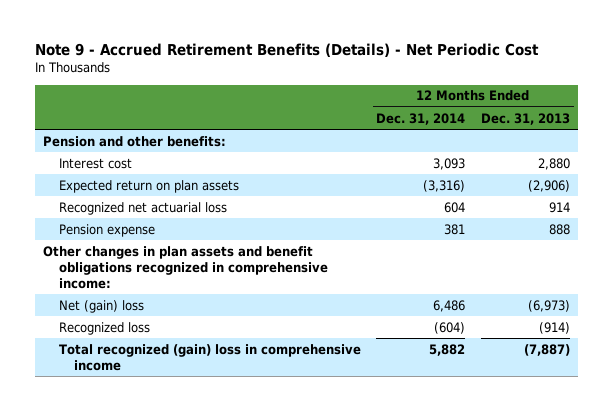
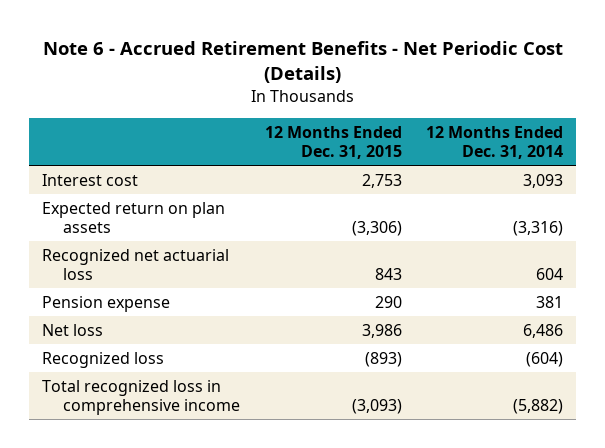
- Note 9 - Accrued Retirement Benefits (Details) - Net Periodic Cost
+ Note 6 - Accrued Retirement Benefits - Net Periodic Cost (Details)
- | 12 Months Ended Dec. 31, 2014 | 12 Months Ended Dec. 31, 2013
+ | 12 Months Ended Dec. 31, 2015 | 12 Months Ended Dec. 31, 2014
- Pension and other benefits:
- Other changes in plan assets and benefit obligations recognized in comprehensive income:
- Net (gain) loss | 6,486 | (6,973)
+ Net loss | 3,986 | 6,486
- Total recognized (gain) loss in comprehensive income | 5,882 | (7,887)
+ Total recognized loss in comprehensive income | (3,093) | (5,882)

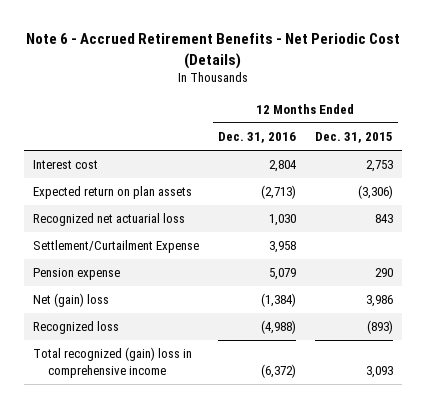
- | 12 Months Ended Dec. 31, 2015 | 12 Months Ended Dec. 31, 2014
+ | 12 Months Ended Dec. 31, 2016 | 12 Months Ended Dec. 31, 2015
+ Settlement/Curtailment Expense | 3,958 |
- Net loss | 3,986 | 6,486
+ Net (gain) loss | (1,384) | 3,986
- Total recognized loss in comprehensive income | (3,093) | (5,882)
+ Total recognized (gain) loss in comprehensive income | (6,372) | 3,093

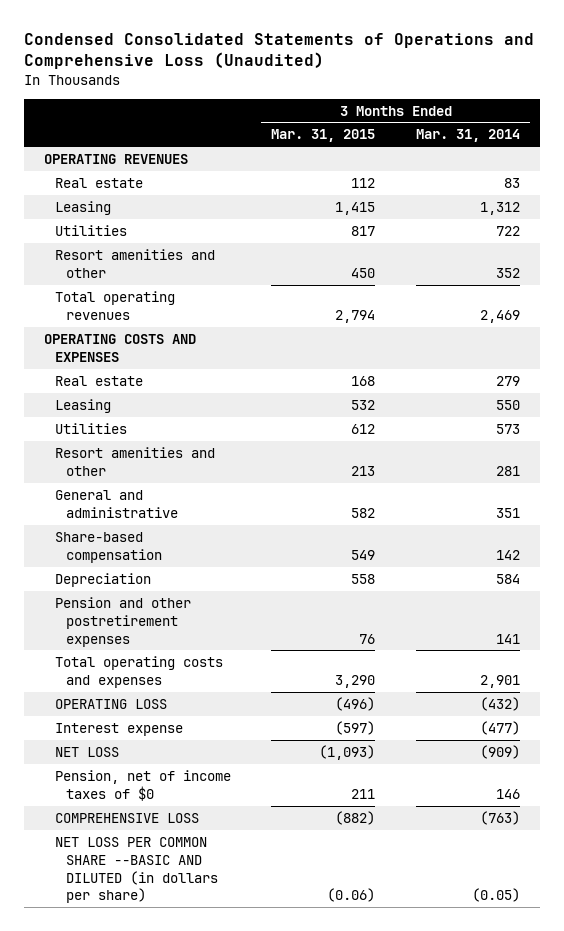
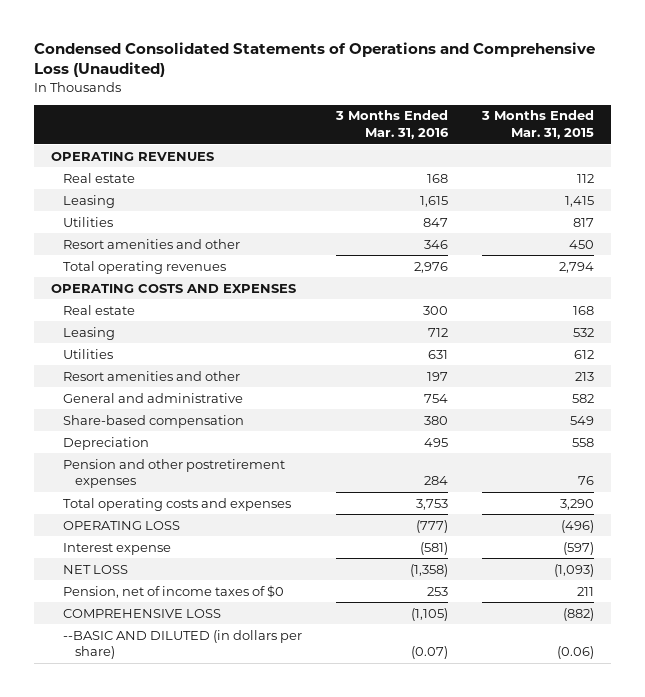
- | 3 Months Ended Mar. 31, 2015 | 3 Months Ended Mar. 31, 2014
+ | 3 Months Ended Mar. 31, 2016 | 3 Months Ended Mar. 31, 2015
- NET LOSS PER COMMON SHARE --BASIC AND DILUTED (in dollars per share) | (0.06) | (0.05)
+ --BASIC AND DILUTED (in dollars per share) | (0.07) | (0.06)

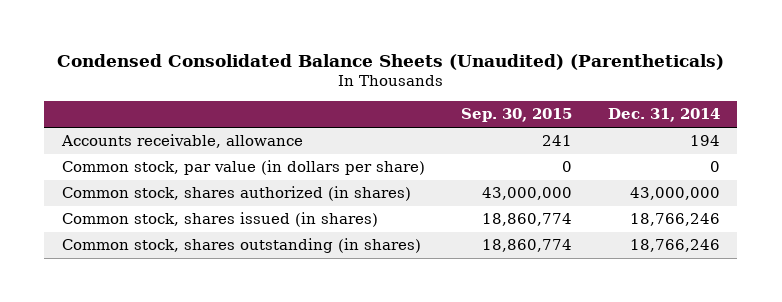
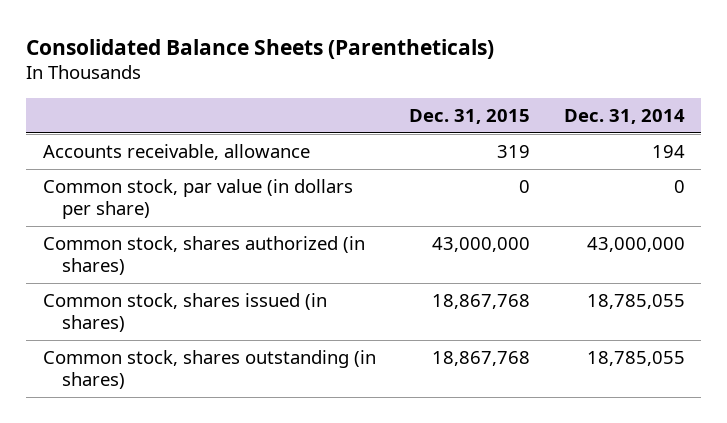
- Condensed Consolidated Balance Sheets (Unaudited) (Parentheticals)
+ Consolidated Balance Sheets (Parentheticals)
- | Sep. 30, 2015 | Dec. 31, 2014
+ | Dec. 31, 2015 | Dec. 31, 2014
- Common stock, shares issued (in shares) | 18,860,774 | 18,766,246
- Common stock, shares outstanding (in shares) | 18,860,774 | 18,766,246
+ Common stock, shares issued (in shares) | 18,867,768 | 18,785,055
+ Common stock, shares outstanding (in shares) | 18,867,768 | 18,785,055

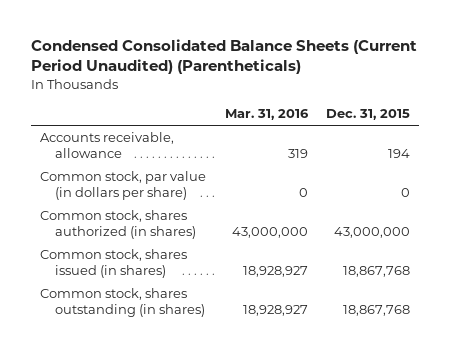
- Consolidated Balance Sheets (Parentheticals)
+ Condensed Consolidated Balance Sheets (Current Period Unaudited) (Parentheticals)
- | Dec. 31, 2015 | Dec. 31, 2014
+ | Mar. 31, 2016 | Dec. 31, 2015
- Accounts receivable, allowance | 319 | 194
+ Accounts receivable, allowance | 319 | 194

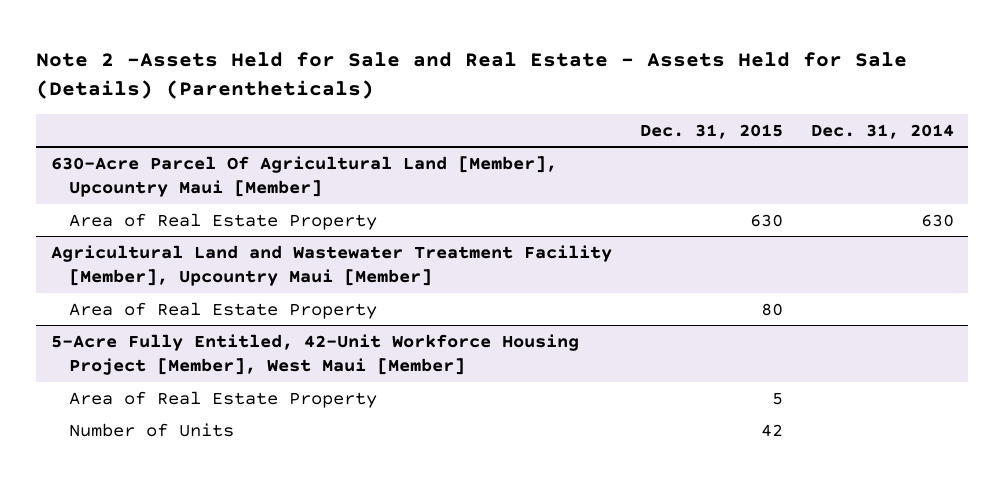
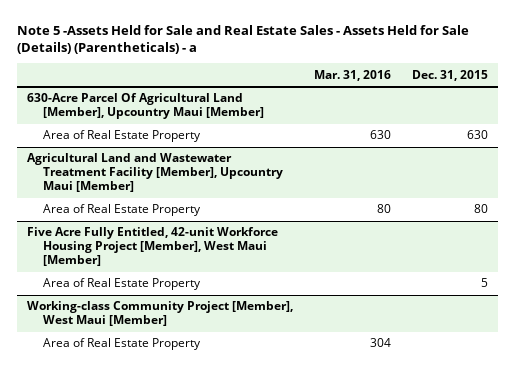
- Note 2 -Assets Held for Sale and Real Estate - Assets Held for Sale (Details) (Parentheticals)
+ Note 5 -Assets Held for Sale and Real Estate Sales - Assets Held for Sale (Details) (Parentheticals) - a
- | Dec. 31, 2015 | Dec. 31, 2014
+ | Mar. 31, 2016 | Dec. 31, 2015
- 5-Acre Fully Entitled, 42-Unit Workforce Housing Project [Member], West Maui [Member]
+ Five Acre Fully Entitled, 42-unit Workforce Housing Project [Member], West Maui [Member]
- Number of Units | 42 |
+ Working-class Community Project [Member], West Maui [Member]
+ Area of Real Estate Property | 304 |

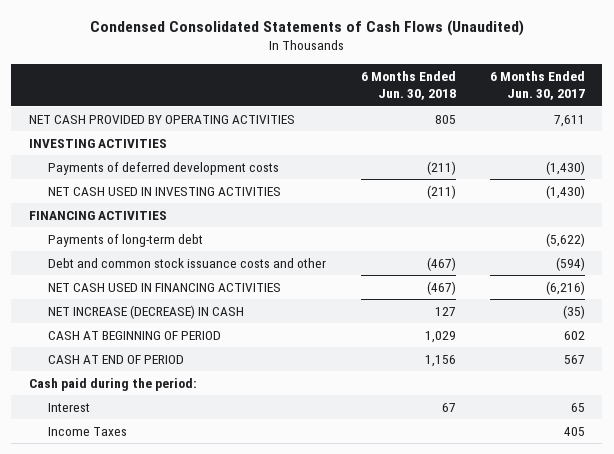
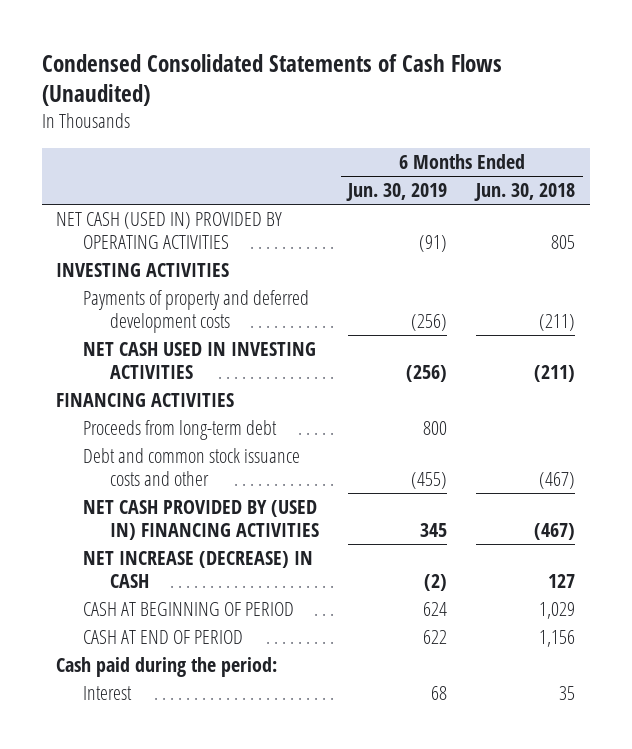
- | 6 Months Ended Jun. 30, 2018 | 6 Months Ended Jun. 30, 2017
+ | 6 Months Ended Jun. 30, 2019 | 6 Months Ended Jun. 30, 2018
- NET CASH PROVIDED BY OPERATING ACTIVITIES | 805 | 7,611
+ NET CASH (USED IN) PROVIDED BY OPERATING ACTIVITIES | (91) | 805
- Payments of deferred development costs | (211) | (1,430)
+ Payments of property and deferred development costs | (256) | (211)
- Payments of long-term debt | | (5,622)
+ Proceeds from long-term debt | 800 |
- NET CASH USED IN FINANCING ACTIVITIES | (467) | (6,216)
+ NET CASH PROVIDED BY (USED IN) FINANCING ACTIVITIES | 345 | (467)
- Interest | 67 | 65
- Income Taxes | | 405
+ Interest | 68 | 35

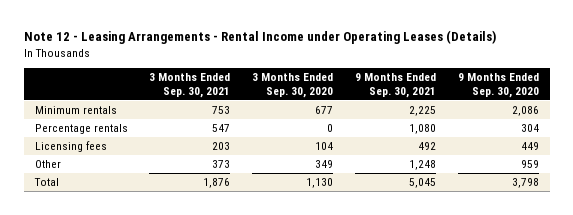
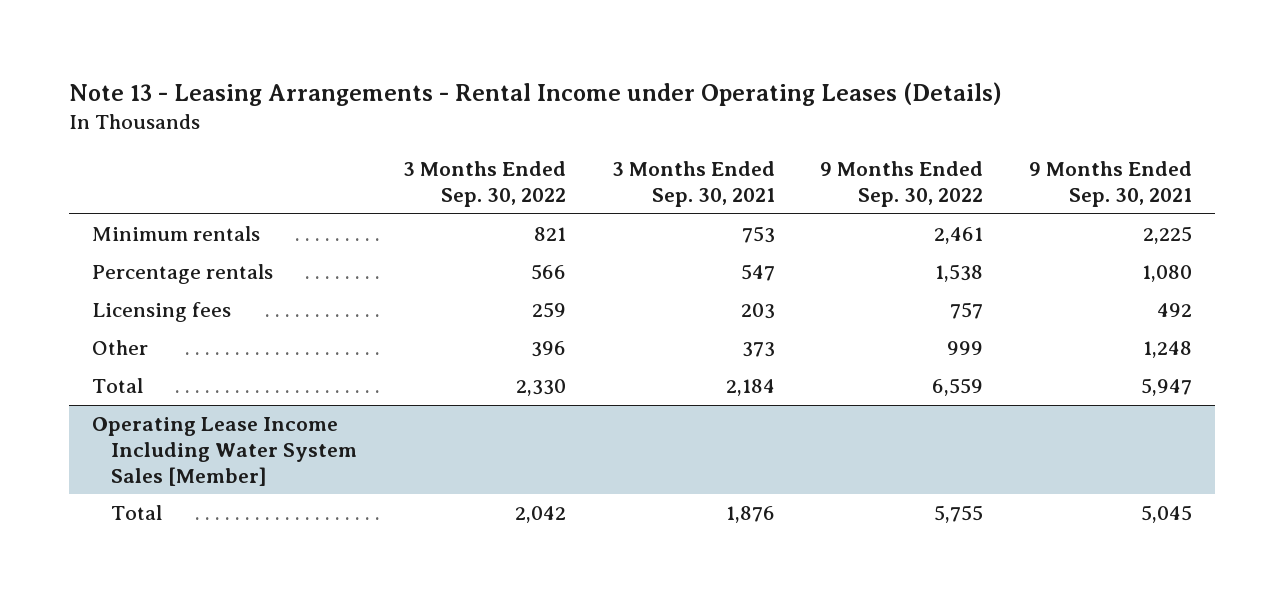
- Note 12 - Leasing Arrangements - Rental Income under Operating Leases (Details)
+ Note 13 - Leasing Arrangements - Rental Income under Operating Leases (Details)
- | 3 Months Ended Sep. 30, 2021 | 3 Months Ended Sep. 30, 2020 | 9 Months Ended Sep. 30, 2021 | 9 Months Ended Sep. 30, 2020
+ | 3 Months Ended Sep. 30, 2022 | 3 Months Ended Sep. 30, 2021 | 9 Months Ended Sep. 30, 2022 | 9 Months Ended Sep. 30, 2021
+ Total | 2,330 | 2,184 | 6,559 | 5,947
+ Operating Lease Income Including Water System Sales [Member]

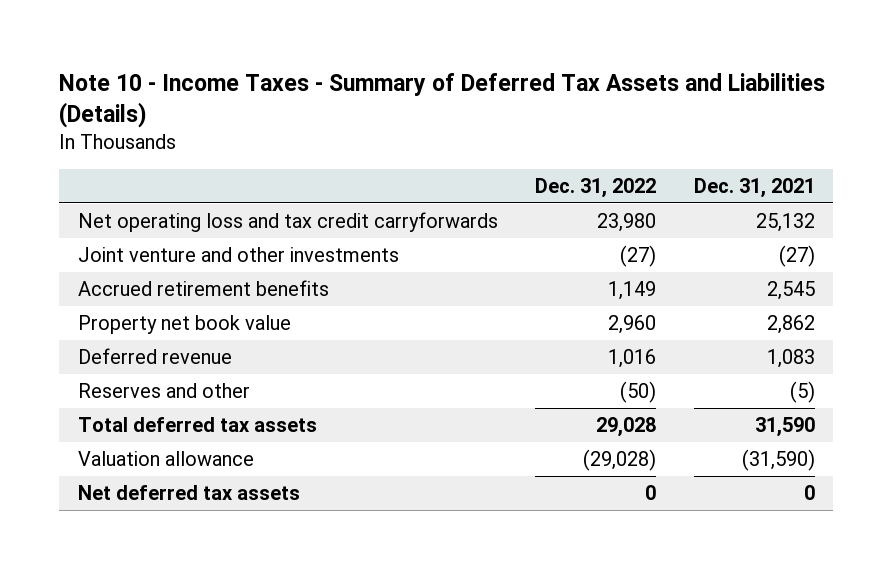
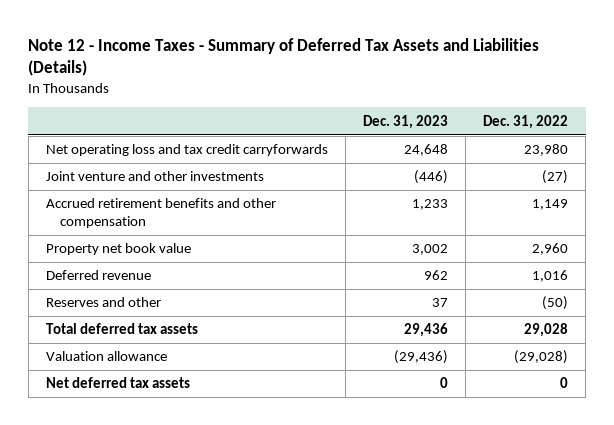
- Note 10 - Income Taxes - Summary of Deferred Tax Assets and Liabilities (Details)
+ Note 12 - Income Taxes - Summary of Deferred Tax Assets and Liabilities (Details)
- | Dec. 31, 2022 | Dec. 31, 2021
+ | Dec. 31, 2023 | Dec. 31, 2022
- Accrued retirement benefits | 1,149 | 2,545
+ Accrued retirement benefits and other compensation | 1,233 | 1,149

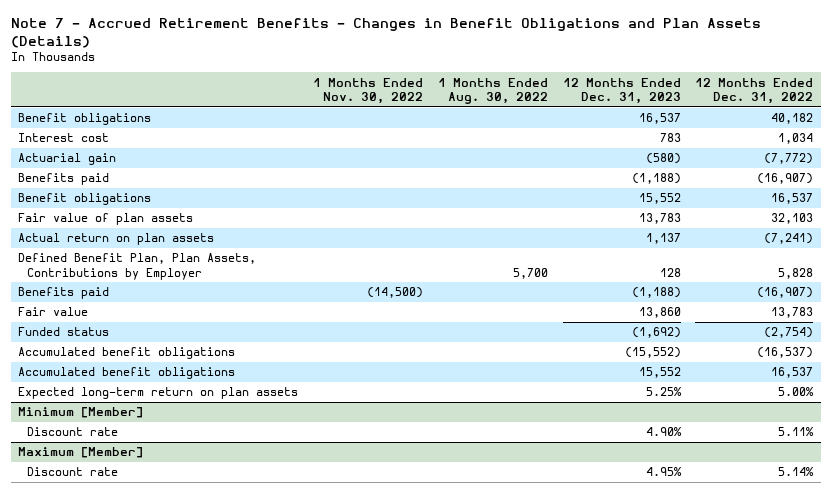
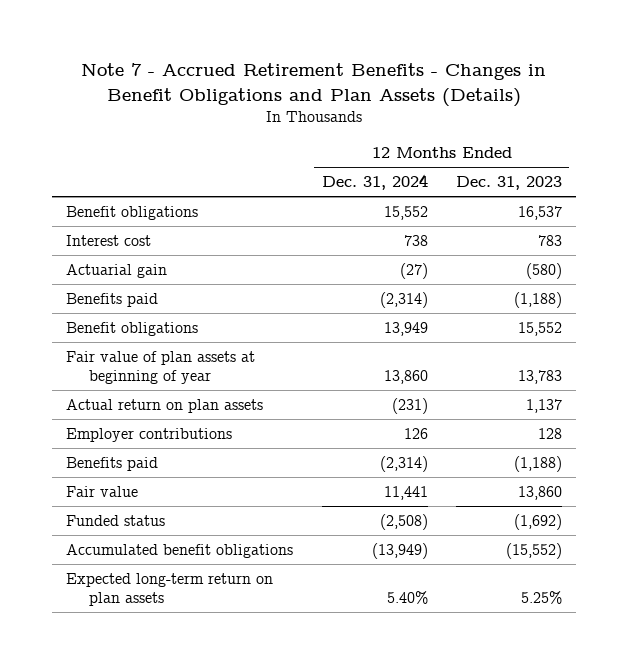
- | 1 Months Ended Nov. 30, 2022 | 1 Months Ended Aug. 30, 2022 | 12 Months Ended Dec. 31, 2023 | 12 Months Ended Dec. 31, 2022
+ | 12 Months Ended Dec. 31, 2024 | 12 Months Ended Dec. 31, 2023
- Fair value of plan assets | | | 13,783 | 32,103
+ Fair value of plan assets at beginning of year | 13,860 | 13,783
- Defined Benefit Plan, Plan Assets, Contributions by Employer | | 5,700 | 128 | 5,828
+ Employer contributions | 126 | 128
- Accumulated benefit obligations | | | 15,552 | 16,537
- Minimum [Member]
- Discount rate | | | 4.90% | 5.11%
- Maximum [Member]
- Discount rate | | | 4.95% | 5.14%

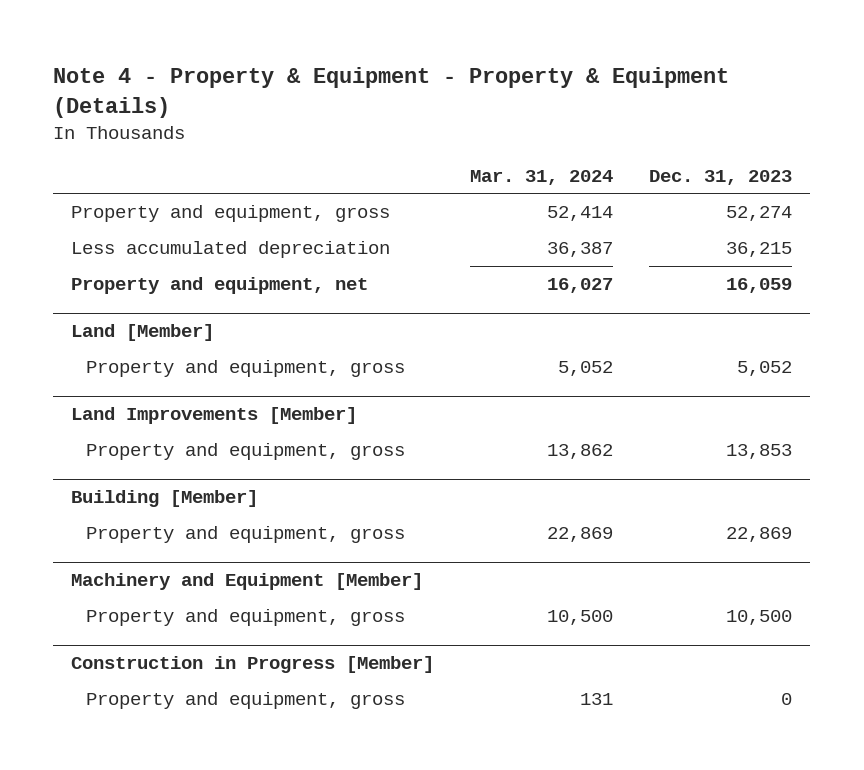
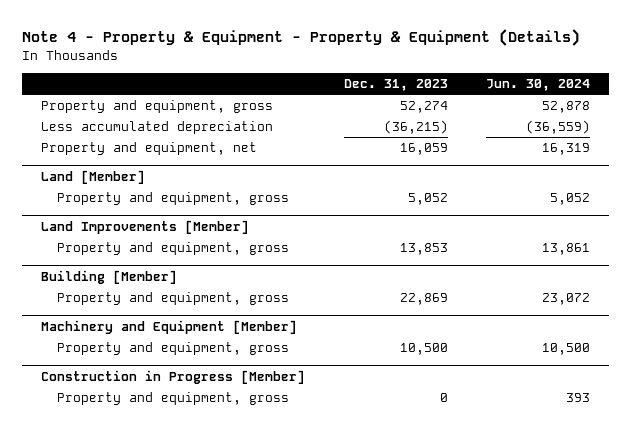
- | Mar. 31, 2024 | Dec. 31, 2023
+ | Dec. 31, 2023 | Jun. 30, 2024
- Less accumulated depreciation | 36,387 | 36,215
+ Less accumulated depreciation | (36,215) | (36,559)

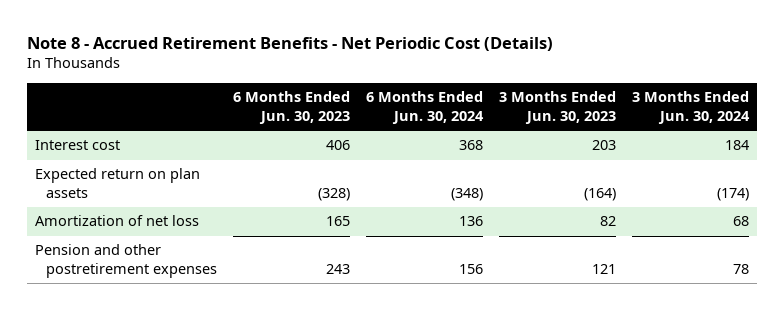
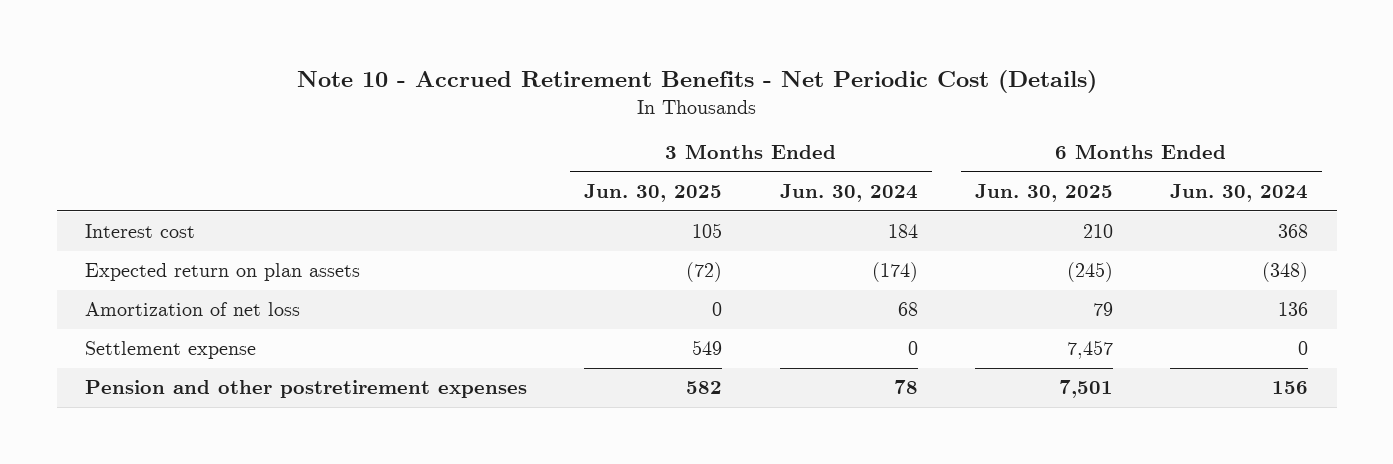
- Note 8 - Accrued Retirement Benefits - Net Periodic Cost (Details)
+ Note 10 - Accrued Retirement Benefits - Net Periodic Cost (Details)
- | 6 Months Ended Jun. 30, 2023 | 6 Months Ended Jun. 30, 2024 | 3 Months Ended Jun. 30, 2023 | 3 Months Ended Jun. 30, 2024
+ | 3 Months Ended Jun. 30, 2025 | 3 Months Ended Jun. 30, 2024 | 6 Months Ended Jun. 30, 2025 | 6 Months Ended Jun. 30, 2024
+ Settlement expense | 549 | 0 | 7,457 | 0

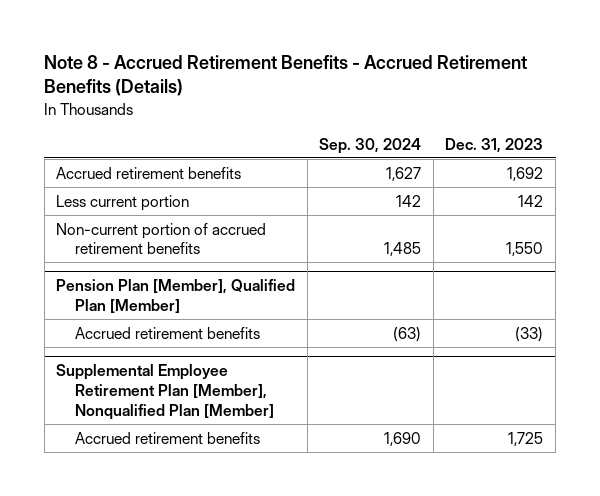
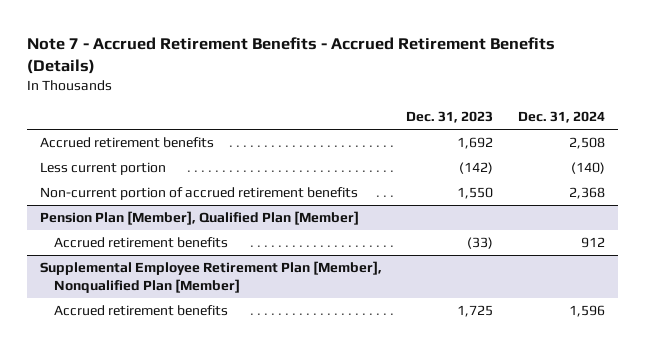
- Note 8 - Accrued Retirement Benefits - Accrued Retirement Benefits (Details)
+ Note 7 - Accrued Retirement Benefits - Accrued Retirement Benefits (Details)
- | Sep. 30, 2024 | Dec. 31, 2023
+ | Dec. 31, 2023 | Dec. 31, 2024
- Less current portion | 142 | 142
+ Less current portion | (142) | (140)

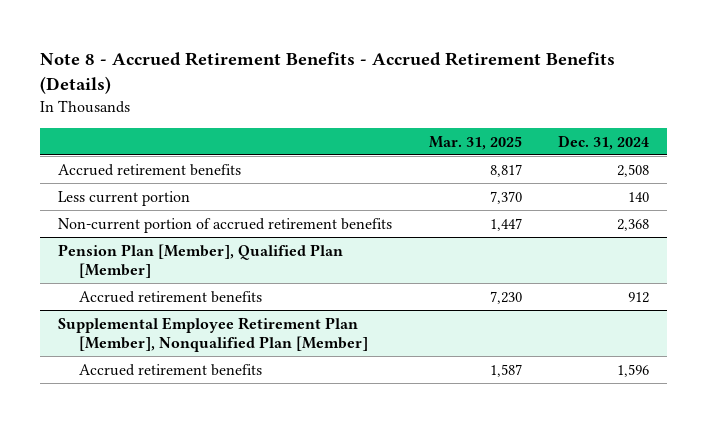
- Note 7 - Accrued Retirement Benefits - Accrued Retirement Benefits (Details)
+ Note 8 - Accrued Retirement Benefits - Accrued Retirement Benefits (Details)
- | Dec. 31, 2023 | Dec. 31, 2024
+ | Mar. 31, 2025 | Dec. 31, 2024
- Less current portion | (142) | (140)
+ Less current portion | 7,370 | 140

